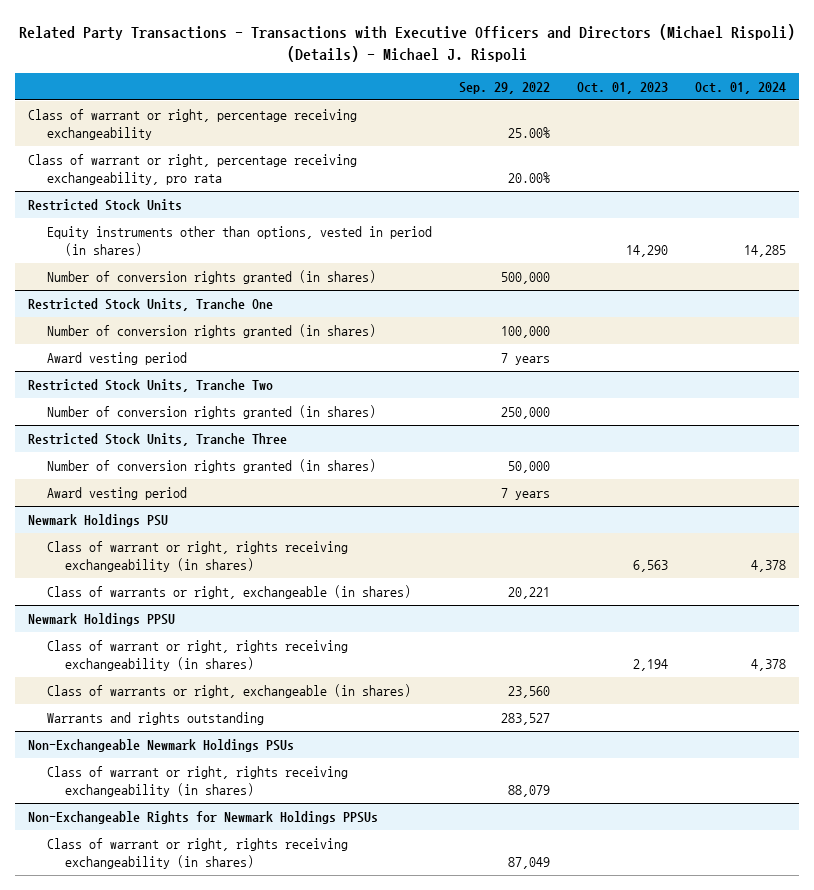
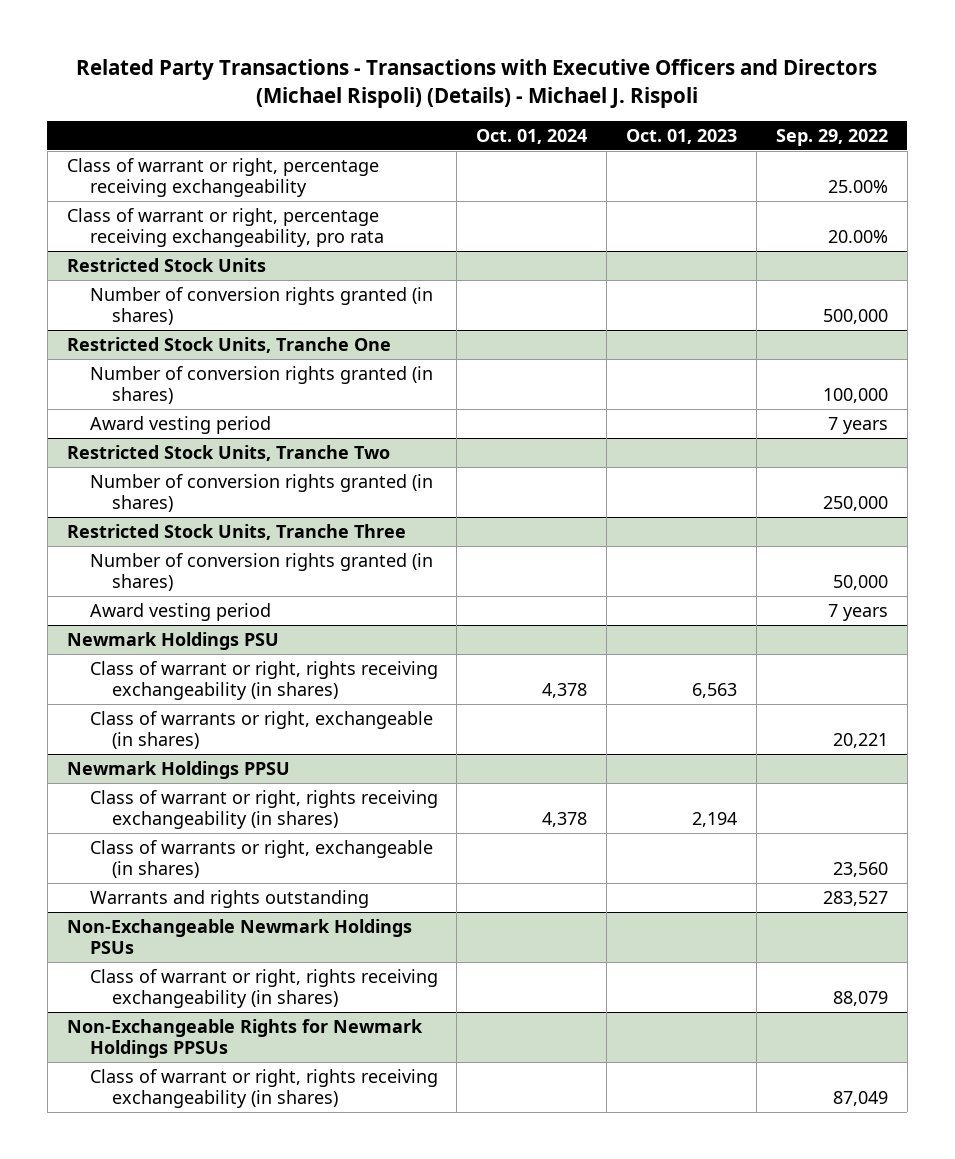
- | Sep. 29, 2022 | Oct. 01, 2023 | Oct. 01, 2024
+ | Oct. 01, 2024 | Oct. 01, 2023 | Sep. 29, 2022
@ Restricted Stock Units
- Equity instruments other than options, vested in period (in shares) | | 14,290 | 14,285

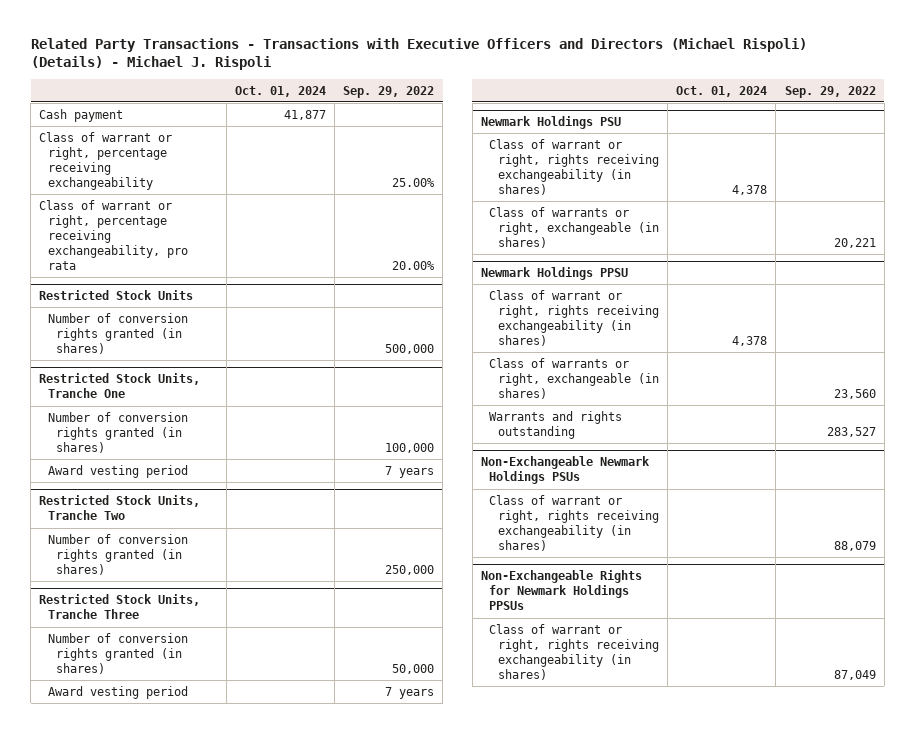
- | Oct. 01, 2024 | Oct. 01, 2023 | Sep. 29, 2022
+ | Oct. 01, 2024 | Sep. 29, 2022
+ Cash payment | 41,877 |

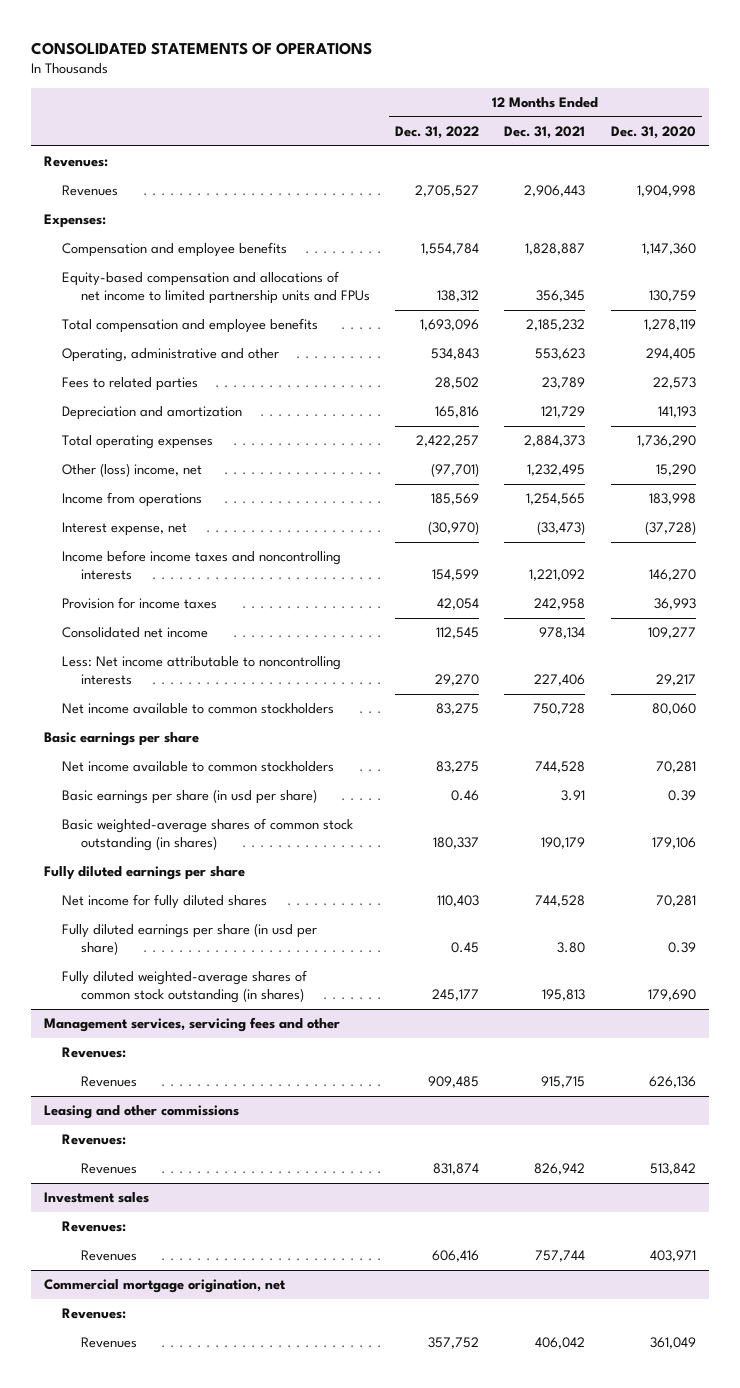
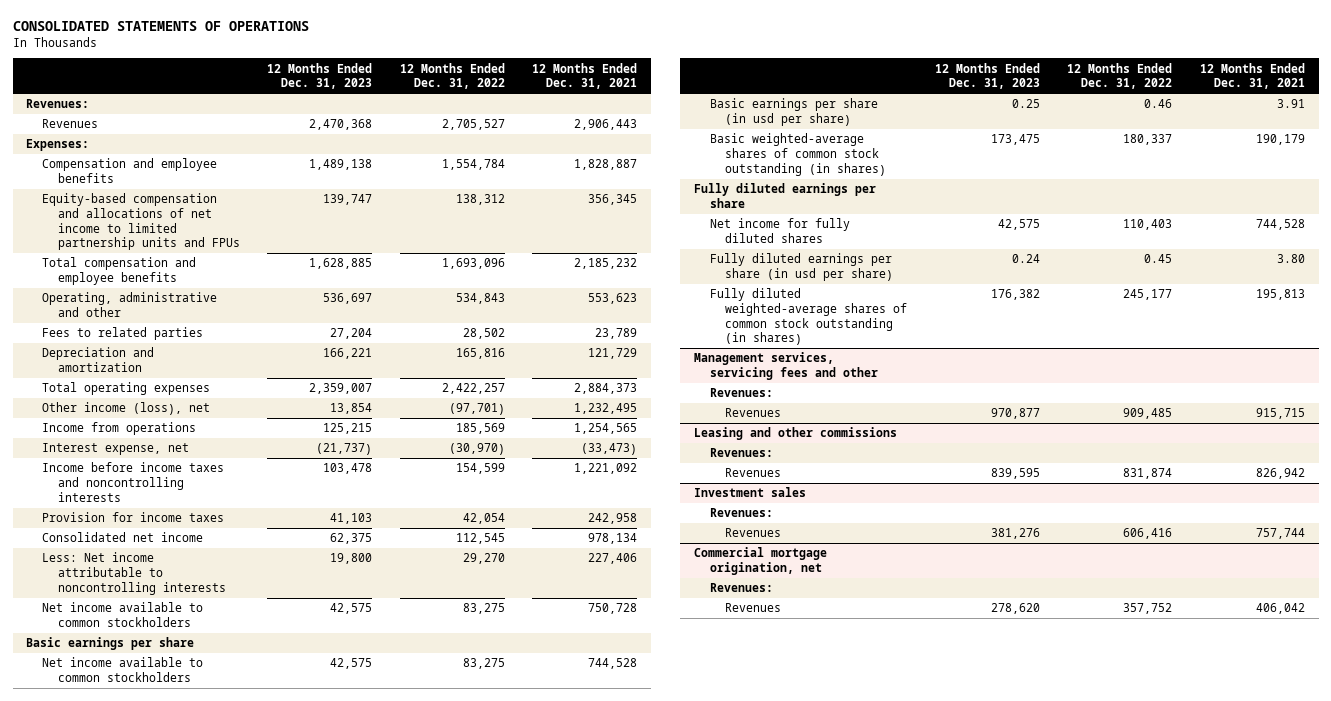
- | 12 Months Ended Dec. 31, 2022 | 12 Months Ended Dec. 31, 2021 | 12 Months Ended Dec. 31, 2020
+ | 12 Months Ended Dec. 31, 2023 | 12 Months Ended Dec. 31, 2022 | 12 Months Ended Dec. 31, 2021
- Other (loss) income, net | (97,701) | 1,232,495 | 15,290
+ Other income (loss), net | 13,854 | (97,701) | 1,232,495

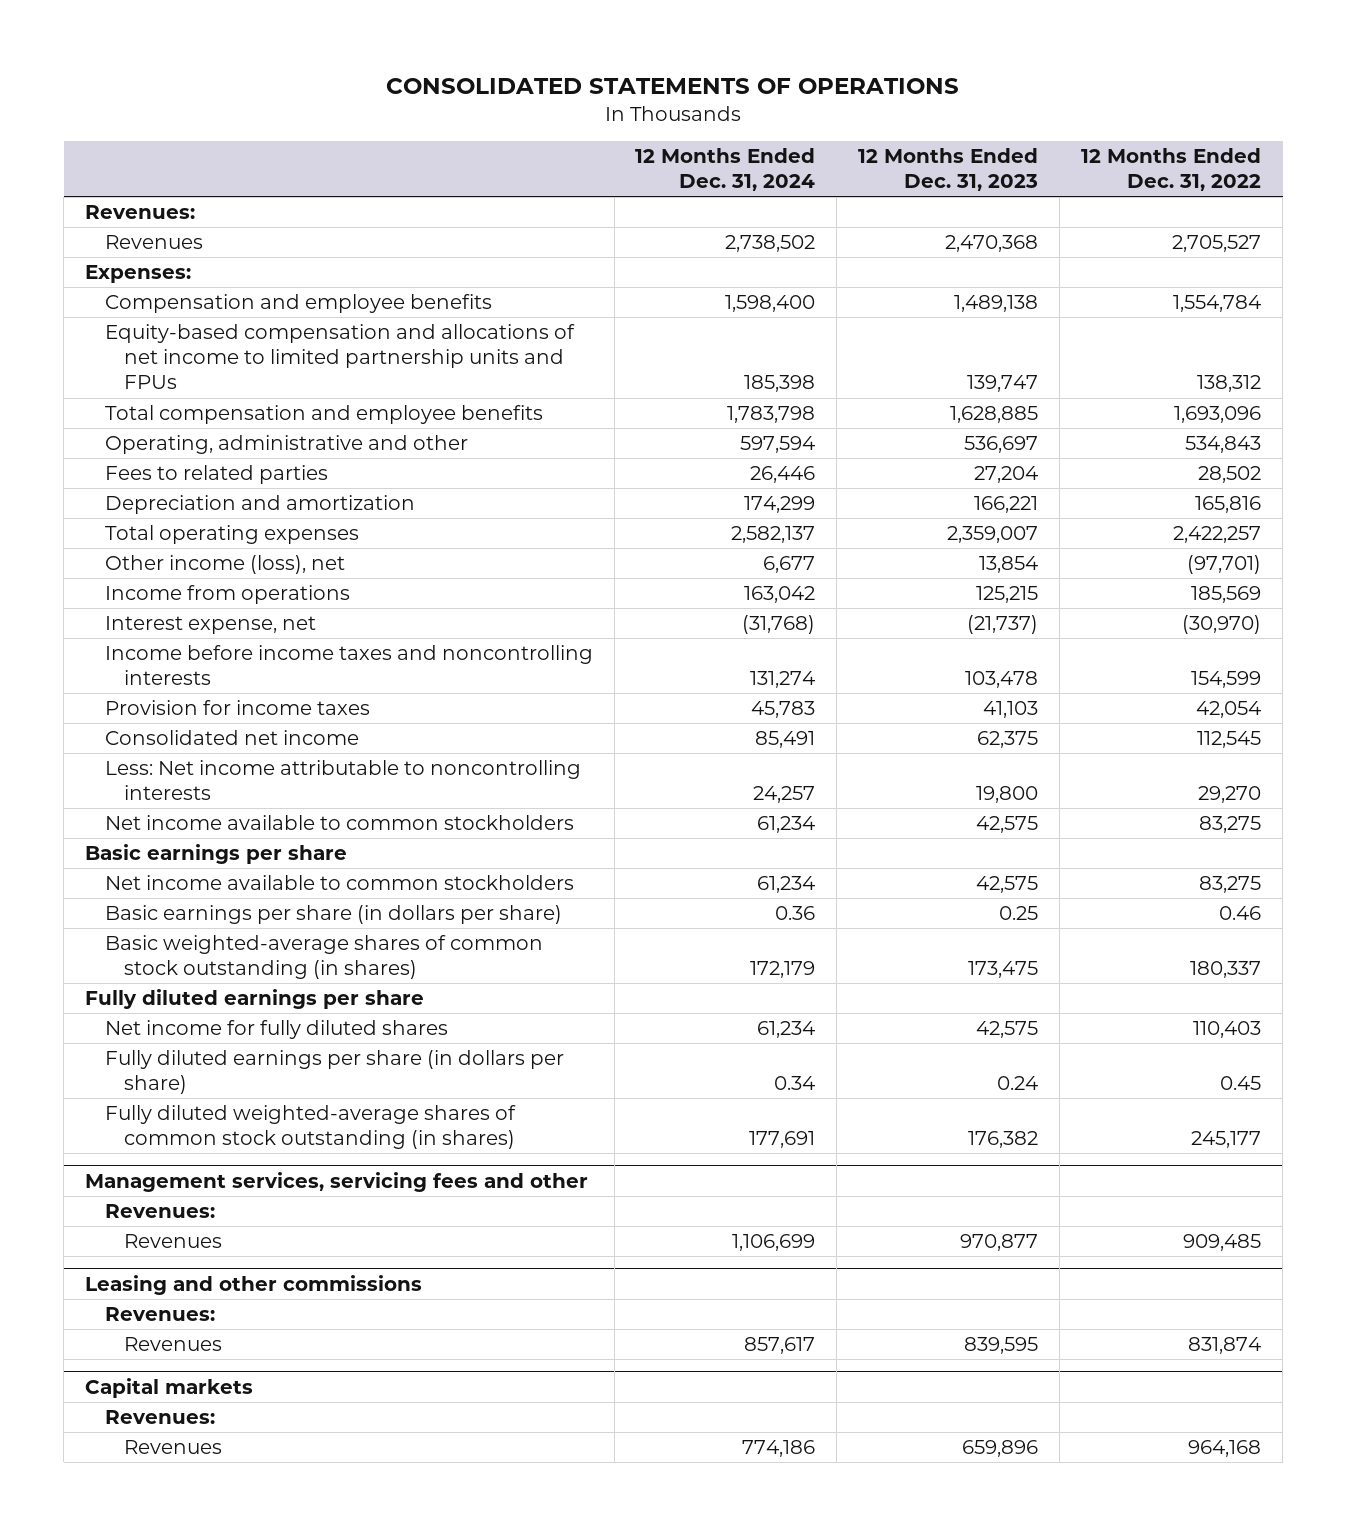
- | 12 Months Ended Dec. 31, 2023 | 12 Months Ended Dec. 31, 2022 | 12 Months Ended Dec. 31, 2021
+ | 12 Months Ended Dec. 31, 2024 | 12 Months Ended Dec. 31, 2023 | 12 Months Ended Dec. 31, 2022
- Basic earnings per share (in usd per share) | 0.25 | 0.46 | 3.91
+ Basic earnings per share (in dollars per share) | 0.36 | 0.25 | 0.46
- Fully diluted earnings per share (in usd per share) | 0.24 | 0.45 | 3.80
+ Fully diluted earnings per share (in dollars per share) | 0.34 | 0.24 | 0.45
- Investment sales
- Revenues:
- Revenues | 381,276 | 606,416 | 757,744
- Commercial mortgage origination, net
+ Capital markets
- Revenues | 278,620 | 357,752 | 406,042
+ Revenues | 774,186 | 659,896 | 964,168

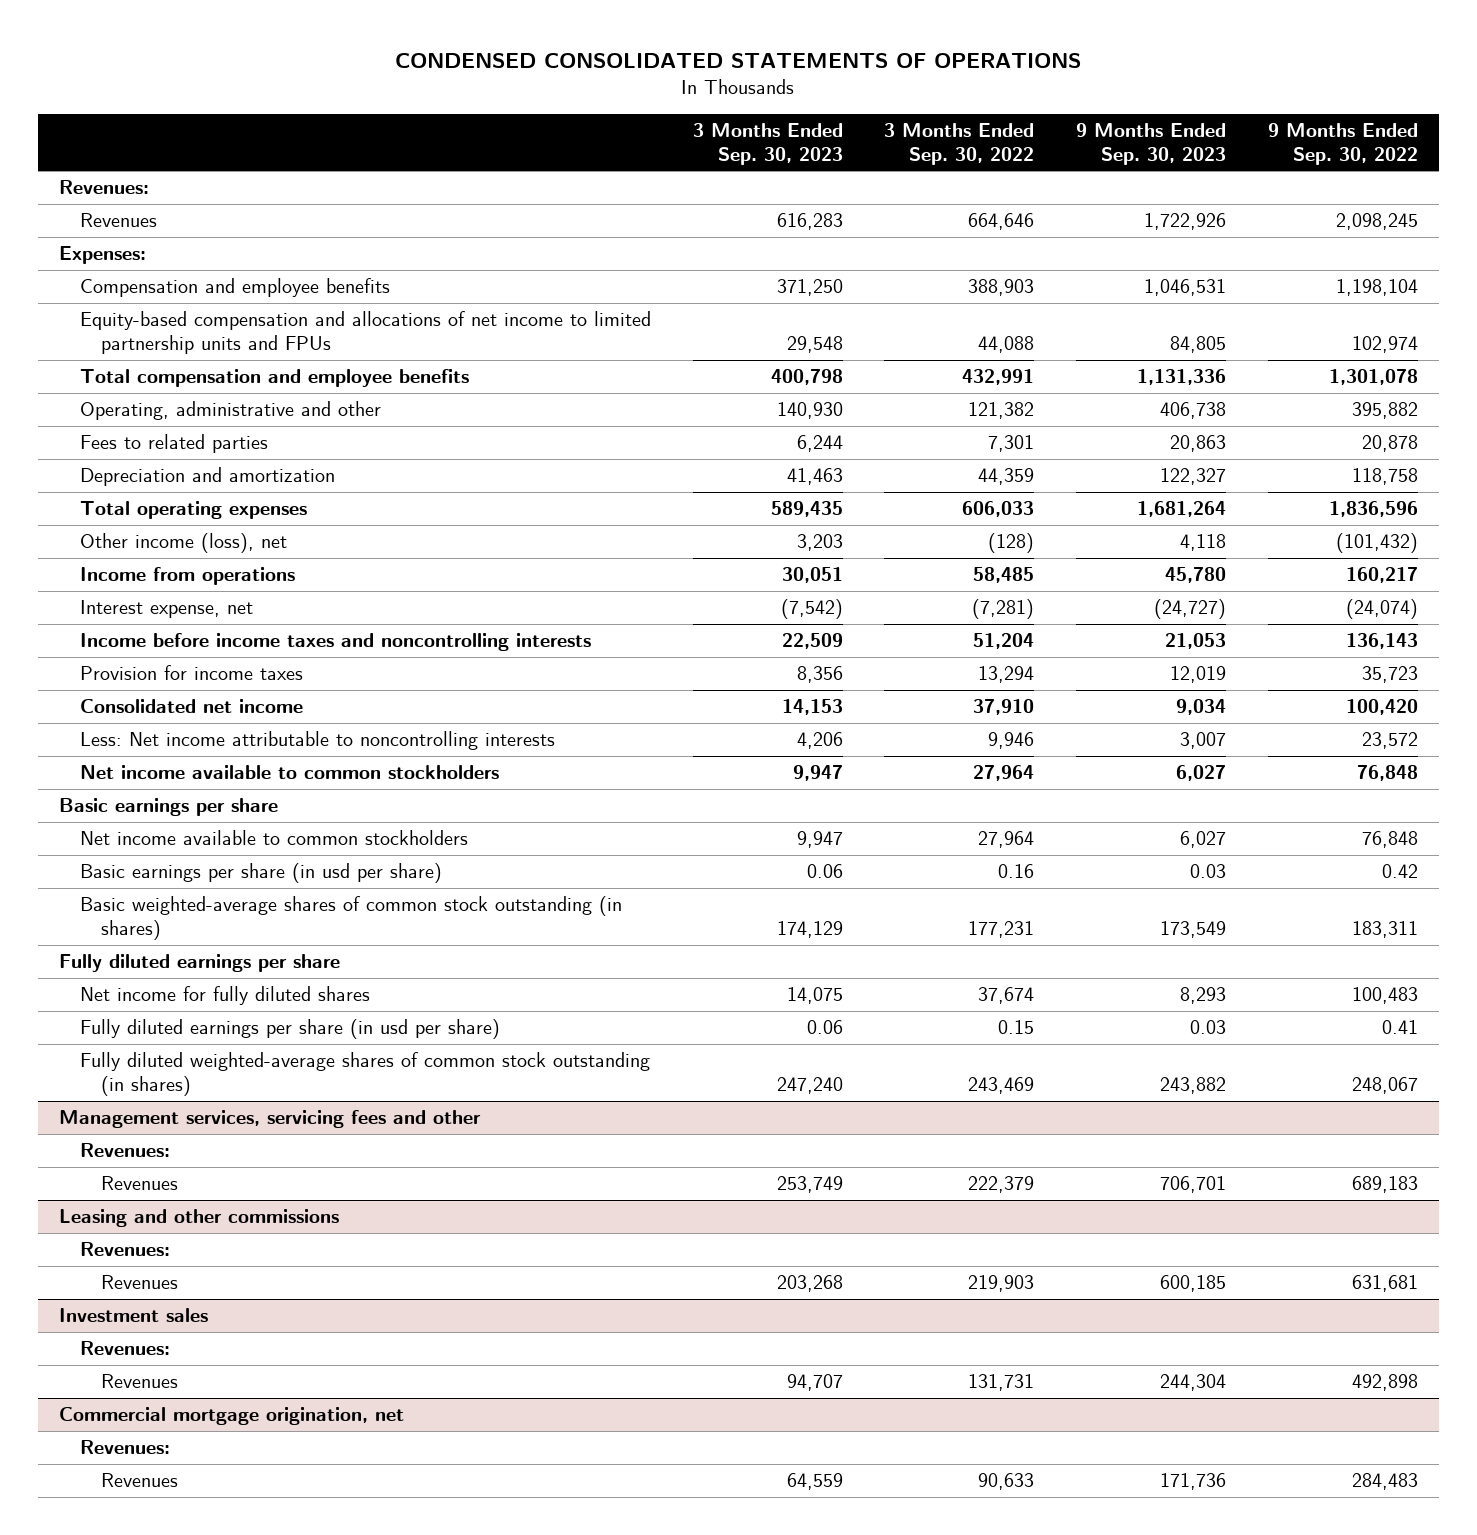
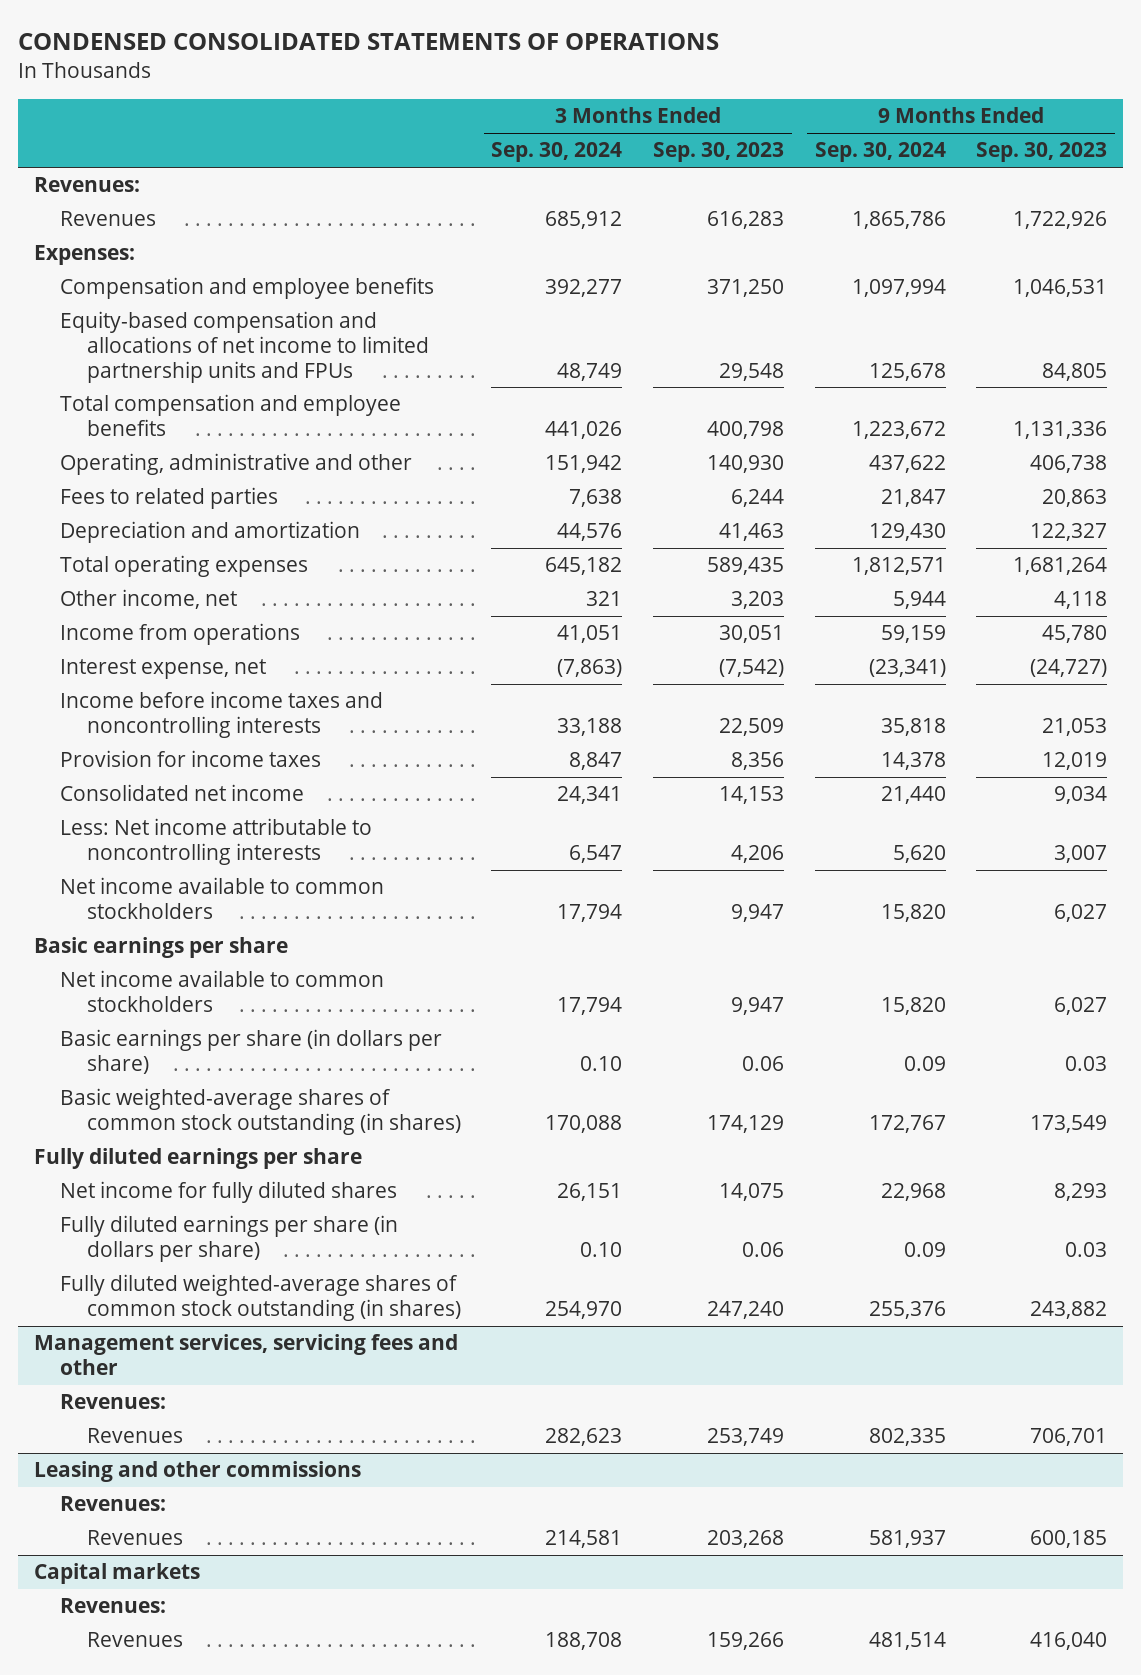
- | 3 Months Ended Sep. 30, 2023 | 3 Months Ended Sep. 30, 2022 | 9 Months Ended Sep. 30, 2023 | 9 Months Ended Sep. 30, 2022
+ | 3 Months Ended Sep. 30, 2024 | 3 Months Ended Sep. 30, 2023 | 9 Months Ended Sep. 30, 2024 | 9 Months Ended Sep. 30, 2023
- Other income (loss), net | 3,203 | (128) | 4,118 | (101,432)
+ Other income, net | 321 | 3,203 | 5,944 | 4,118
- Basic earnings per share (in usd per share) | 0.06 | 0.16 | 0.03 | 0.42
+ Basic earnings per share (in dollars per share) | 0.10 | 0.06 | 0.09 | 0.03
- Fully diluted earnings per share (in usd per share) | 0.06 | 0.15 | 0.03 | 0.41
+ Fully diluted earnings per share (in dollars per share) | 0.10 | 0.06 | 0.09 | 0.03
- Investment sales
- Revenues:
- Revenues | 94,707 | 131,731 | 244,304 | 492,898
- Commercial mortgage origination, net
+ Capital markets
- Revenues | 64,559 | 90,633 | 171,736 | 284,483
+ Revenues | 188,708 | 159,266 | 481,514 | 416,040

